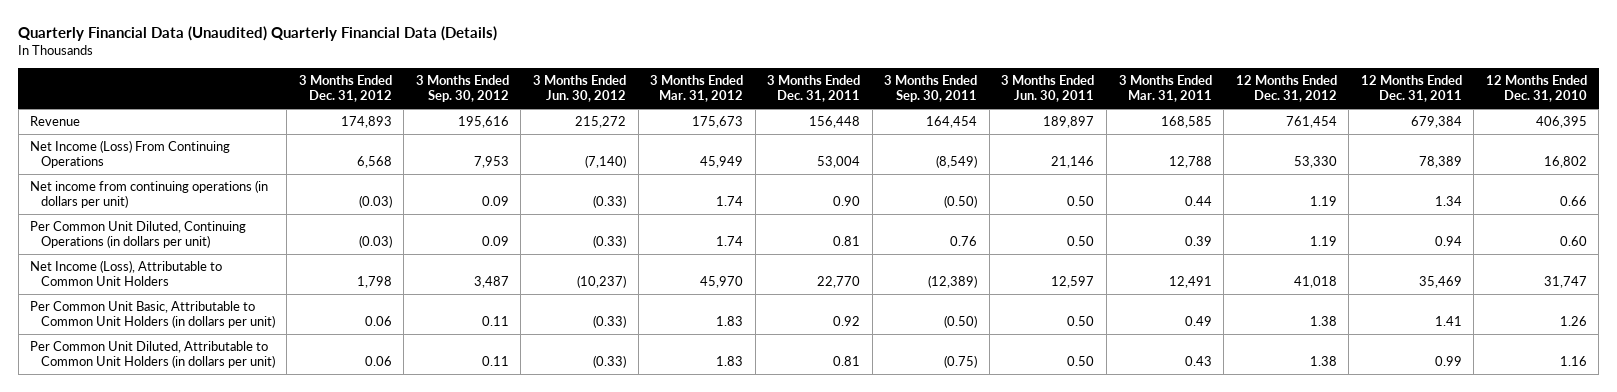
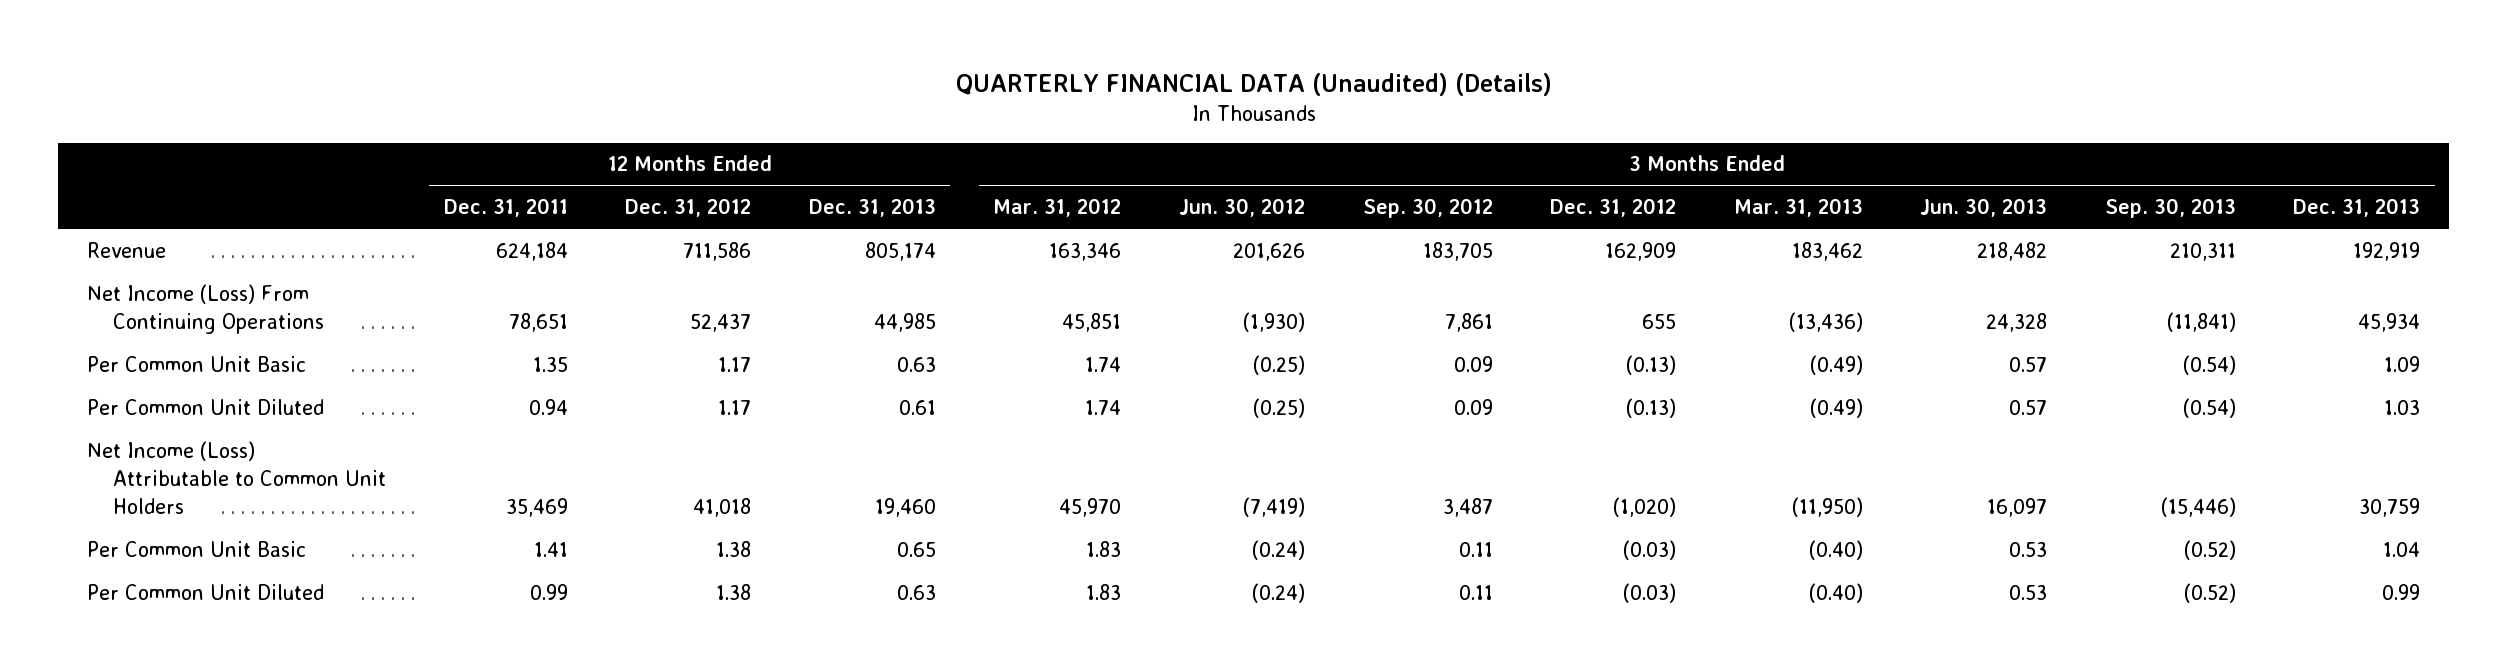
- Quarterly Financial Data (Unaudited) Quarterly Financial Data (Details)
+ QUARTERLY FINANCIAL DATA (Unaudited) (Details)
- | 3 Months Ended Dec. 31, 2012 | 3 Months Ended Sep. 30, 2012 | 3 Months Ended Jun. 30, 2012 | 3 Months Ended Mar. 31, 2012 | 3 Months Ended Dec. 31, 2011 | 3 Months Ended Sep. 30, 2011 | 3 Months Ended Jun. 30, 2011 | 3 Months Ended Mar. 31, 2011 | 12 Months Ended Dec. 31, 2012 | 12 Months Ended Dec. 31, 2011 | 12 Months Ended Dec. 31, 2010
+ | 12 Months Ended Dec. 31, 2011 | 12 Months Ended Dec. 31, 2012 | 12 Months Ended Dec. 31, 2013 | 3 Months Ended Mar. 31, 2012 | 3 Months Ended Jun. 30, 2012 | 3 Months Ended Sep. 30, 2012 | 3 Months Ended Dec. 31, 2012 | 3 Months Ended Mar. 31, 2013 | 3 Months Ended Jun. 30, 2013 | 3 Months Ended Sep. 30, 2013 | 3 Months Ended Dec. 31, 2013
- Revenue | 174,893 | 195,616 | 215,272 | 175,673 | 156,448 | 164,454 | 189,897 | 168,585 | 761,454 | 679,384 | 406,395
- Net Income (Loss) From Continuing Operations | 6,568 | 7,953 | (7,140) | 45,949 | 53,004 | (8,549) | 21,146 | 12,788 | 53,330 | 78,389 | 16,802
- Net income from continuing operations (in dollars per unit) | (0.03) | 0.09 | (0.33) | 1.74 | 0.90 | (0.50) | 0.50 | 0.44 | 1.19 | 1.34 | 0.66
- Per Common Unit Diluted, Continuing Operations (in dollars per unit) | (0.03) | 0.09 | (0.33) | 1.74 | 0.81 | 0.76 | 0.50 | 0.39 | 1.19 | 0.94 | 0.60
- Net Income (Loss), Attributable to Common Unit Holders | 1,798 | 3,487 | (10,237) | 45,970 | 22,770 | (12,389) | 12,597 | 12,491 | 41,018 | 35,469 | 31,747
- Per Common Unit Basic, Attributable to Common Unit Holders (in dollars per unit) | 0.06 | 0.11 | (0.33) | 1.83 | 0.92 | (0.50) | 0.50 | 0.49 | 1.38 | 1.41 | 1.26
- Per Common Unit Diluted, Attributable to Common Unit Holders (in dollars per unit) | 0.06 | 0.11 | (0.33) | 1.83 | 0.81 | (0.75) | 0.50 | 0.43 | 1.38 | 0.99 | 1.16
+ Revenue | 624,184 | 711,586 | 805,174 | 163,346 | 201,626 | 183,705 | 162,909 | 183,462 | 218,482 | 210,311 | 192,919
+ Net Income (Loss) From Continuing Operations | 78,651 | 52,437 | 44,985 | 45,851 | (1,930) | 7,861 | 655 | (13,436) | 24,328 | (11,841) | 45,934
+ Per Common Unit Basic | 1.35 | 1.17 | 0.63 | 1.74 | (0.25) | 0.09 | (0.13) | (0.49) | 0.57 | (0.54) | 1.09
+ Per Common Unit Diluted | 0.94 | 1.17 | 0.61 | 1.74 | (0.25) | 0.09 | (0.13) | (0.49) | 0.57 | (0.54) | 1.03
+ Net Income (Loss) Attributable to Common Unit Holders | 35,469 | 41,018 | 19,460 | 45,970 | (7,419) | 3,487 | (1,020) | (11,950) | 16,097 | (15,446) | 30,759
+ Per Common Unit Basic | 1.41 | 1.38 | 0.65 | 1.83 | (0.24) | 0.11 | (0.03) | (0.40) | 0.53 | (0.52) | 1.04
+ Per Common Unit Diluted | 0.99 | 1.38 | 0.63 | 1.83 | (0.24) | 0.11 | (0.03) | (0.40) | 0.53 | (0.52) | 0.99

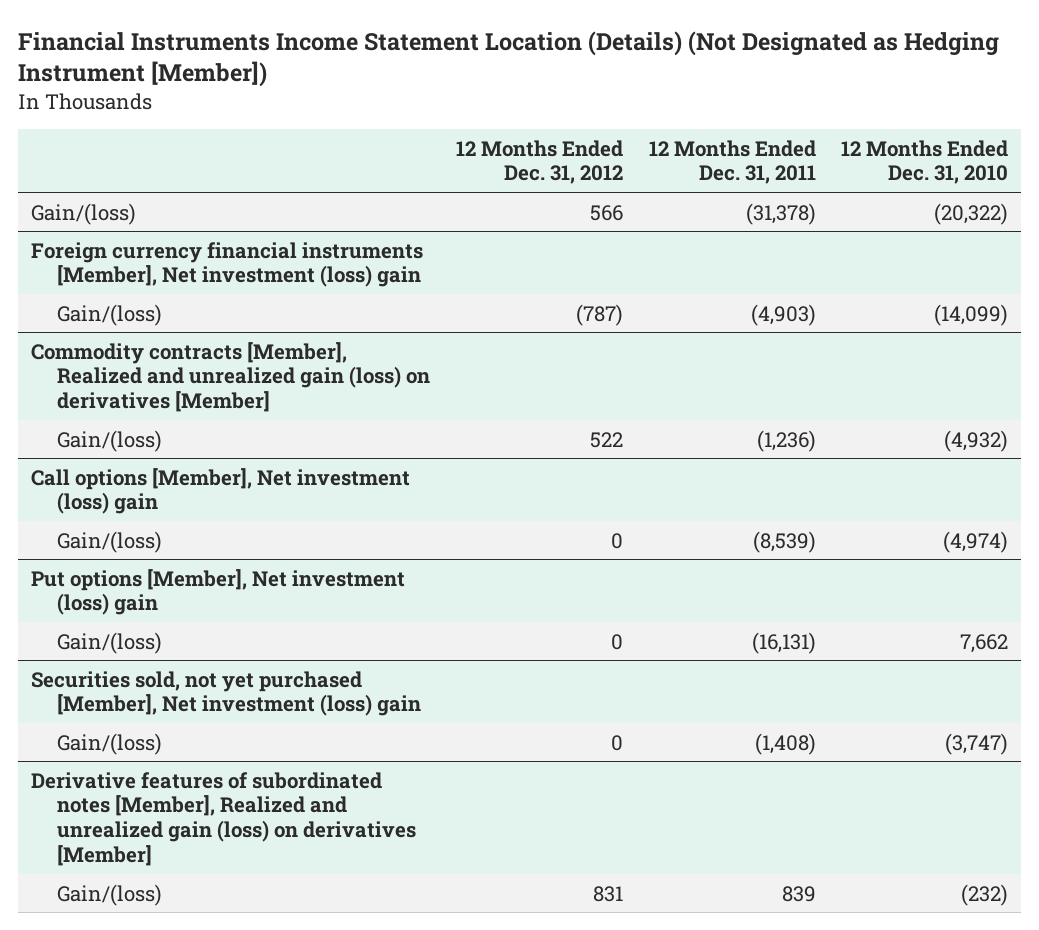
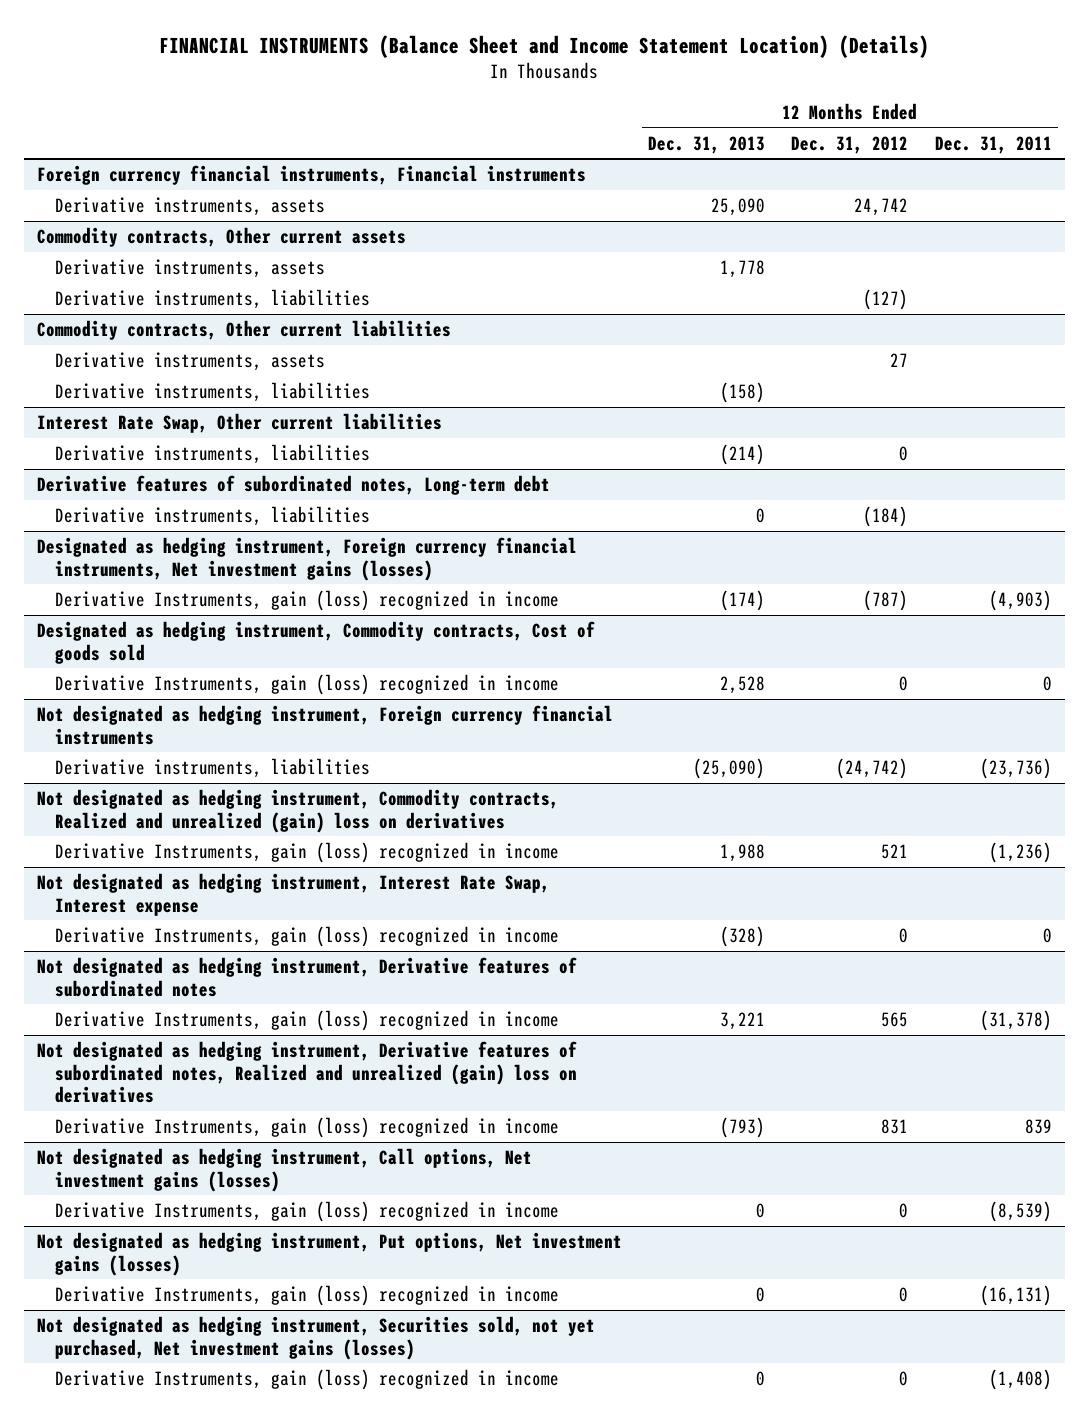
- Financial Instruments Income Statement Location (Details) (Not Designated as Hedging Instrument [Member])
+ FINANCIAL INSTRUMENTS (Balance Sheet and Income Statement Location) (Details)
- | 12 Months Ended Dec. 31, 2012 | 12 Months Ended Dec. 31, 2011 | 12 Months Ended Dec. 31, 2010
+ | 12 Months Ended Dec. 31, 2013 | 12 Months Ended Dec. 31, 2012 | 12 Months Ended Dec. 31, 2011
- Gain/(loss) | 566 | (31,378) | (20,322)
- Foreign currency financial instruments [Member], Net investment (loss) gain
- Gain/(loss) | (787) | (4,903) | (14,099)
- Commodity contracts [Member], Realized and unrealized gain (loss) on derivatives [Member]
- Gain/(loss) | 522 | (1,236) | (4,932)
- Call options [Member], Net investment (loss) gain
- Gain/(loss) | 0 | (8,539) | (4,974)
- Put options [Member], Net investment (loss) gain
- Gain/(loss) | 0 | (16,131) | 7,662
- Securities sold, not yet purchased [Member], Net investment (loss) gain
- Gain/(loss) | 0 | (1,408) | (3,747)
- Derivative features of subordinated notes [Member], Realized and unrealized gain (loss) on derivatives [Member]
- Gain/(loss) | 831 | 839 | (232)
+ Foreign currency financial instruments, Financial instruments
+ Derivative instruments, assets | 25,090 | 24,742 |
+ Commodity contracts, Other current assets
+ Derivative instruments, assets | 1,778 | |
+ Derivative instruments, liabilities | | (127) |
+ Commodity contracts, Other current liabilities
+ Derivative instruments, assets | | 27 |
+ Derivative instruments, liabilities | (158) | |
+ Interest Rate Swap, Other current liabilities
+ Derivative instruments, liabilities | (214) | 0 |
+ Derivative features of subordinated notes, Long-term debt
+ Derivative instruments, liabilities | 0 | (184) |
+ Designated as hedging instrument, Foreign currency financial instruments, Net investment gains (losses)
+ Derivative Instruments, gain (loss) recognized in income | (174) | (787) | (4,903)
+ Designated as hedging instrument, Commodity contracts, Cost of goods sold
+ Derivative Instruments, gain (loss) recognized in income | 2,528 | 0 | 0
+ Not designated as hedging instrument, Foreign currency financial instruments
+ Derivative instruments, liabilities | (25,090) | (24,742) | (23,736)
+ Not designated as hedging instrument, Commodity contracts, Realized and unrealized (gain) loss on derivatives
+ Derivative Instruments, gain (loss) recognized in income | 1,988 | 521 | (1,236)
+ Not designated as hedging instrument, Interest Rate Swap, Interest expense
+ Derivative Instruments, gain (loss) recognized in income | (328) | 0 | 0
+ Not designated as hedging instrument, Derivative features of subordinated notes
+ Derivative Instruments, gain (loss) recognized in income | 3,221 | 565 | (31,378)
+ Not designated as hedging instrument, Derivative features of subordinated notes, Realized and unrealized (gain) loss on derivatives
+ Derivative Instruments, gain (loss) recognized in income | (793) | 831 | 839
+ Not designated as hedging instrument, Call options, Net investment gains (losses)
+ Derivative Instruments, gain (loss) recognized in income | 0 | 0 | (8,539)
+ Not designated as hedging instrument, Put options, Net investment gains (losses)
+ Derivative Instruments, gain (loss) recognized in income | 0 | 0 | (16,131)
+ Not designated as hedging instrument, Securities sold, not yet purchased, Net investment gains (losses)
+ Derivative Instruments, gain (loss) recognized in income | 0 | 0 | (1,408)

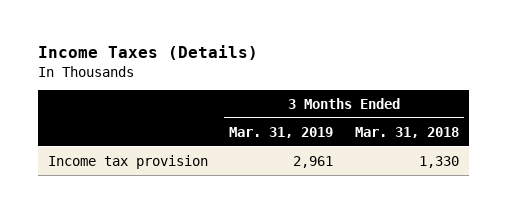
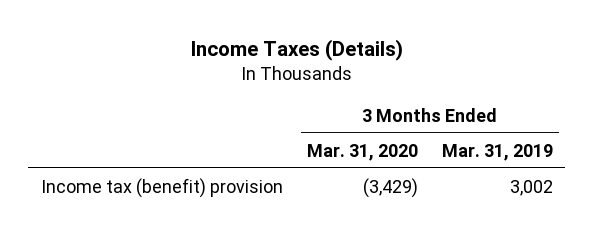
- | 3 Months Ended Mar. 31, 2019 | 3 Months Ended Mar. 31, 2018
+ | 3 Months Ended Mar. 31, 2020 | 3 Months Ended Mar. 31, 2019
- Income tax provision | 2,961 | 1,330
+ Income tax (benefit) provision | (3,429) | 3,002

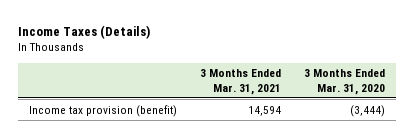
- | 3 Months Ended Mar. 31, 2020 | 3 Months Ended Mar. 31, 2019
+ | 3 Months Ended Mar. 31, 2021 | 3 Months Ended Mar. 31, 2020
- Income tax (benefit) provision | (3,429) | 3,002
+ Income tax provision (benefit) | 14,594 | (3,444)

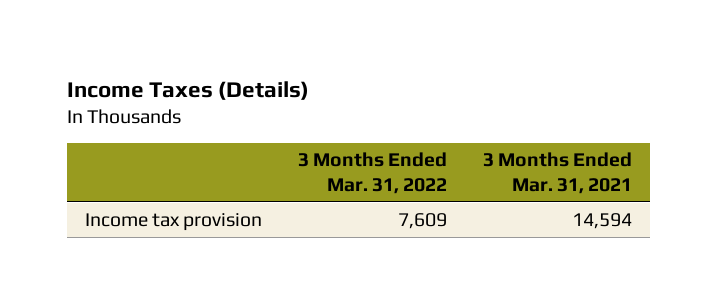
- | 3 Months Ended Mar. 31, 2021 | 3 Months Ended Mar. 31, 2020
+ | 3 Months Ended Mar. 31, 2022 | 3 Months Ended Mar. 31, 2021
- Income tax provision (benefit) | 14,594 | (3,444)
+ Income tax provision | 7,609 | 14,594

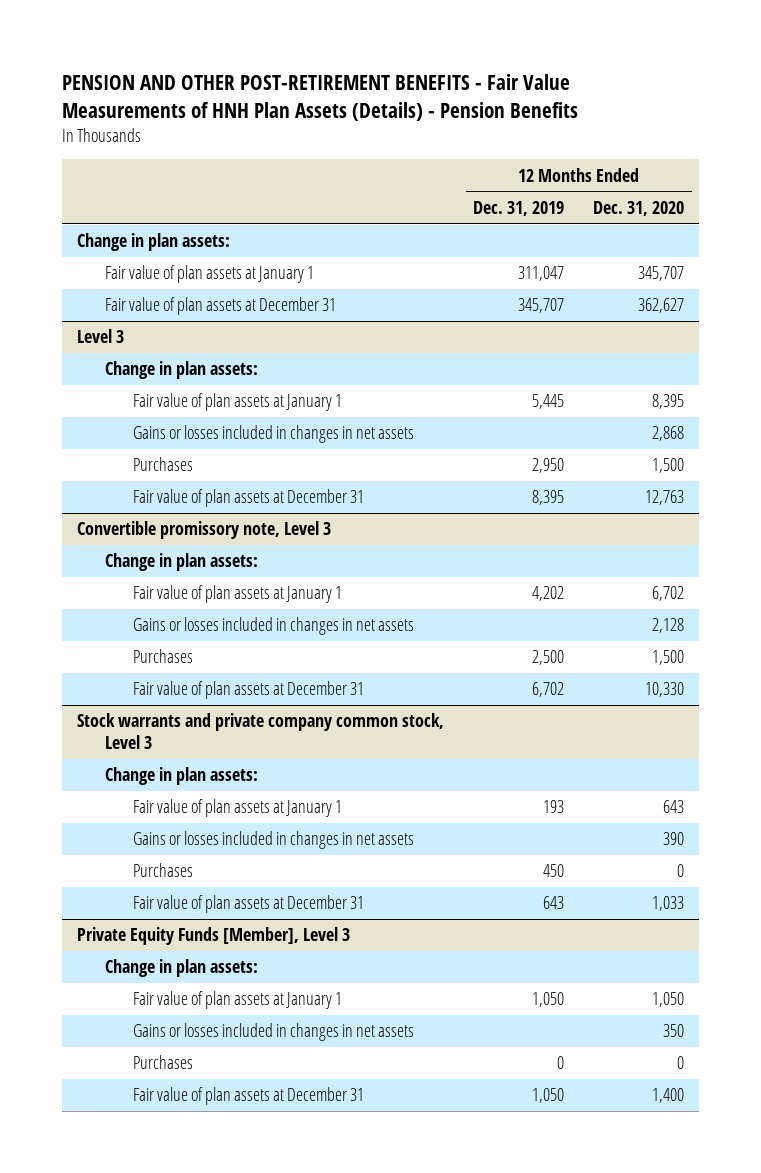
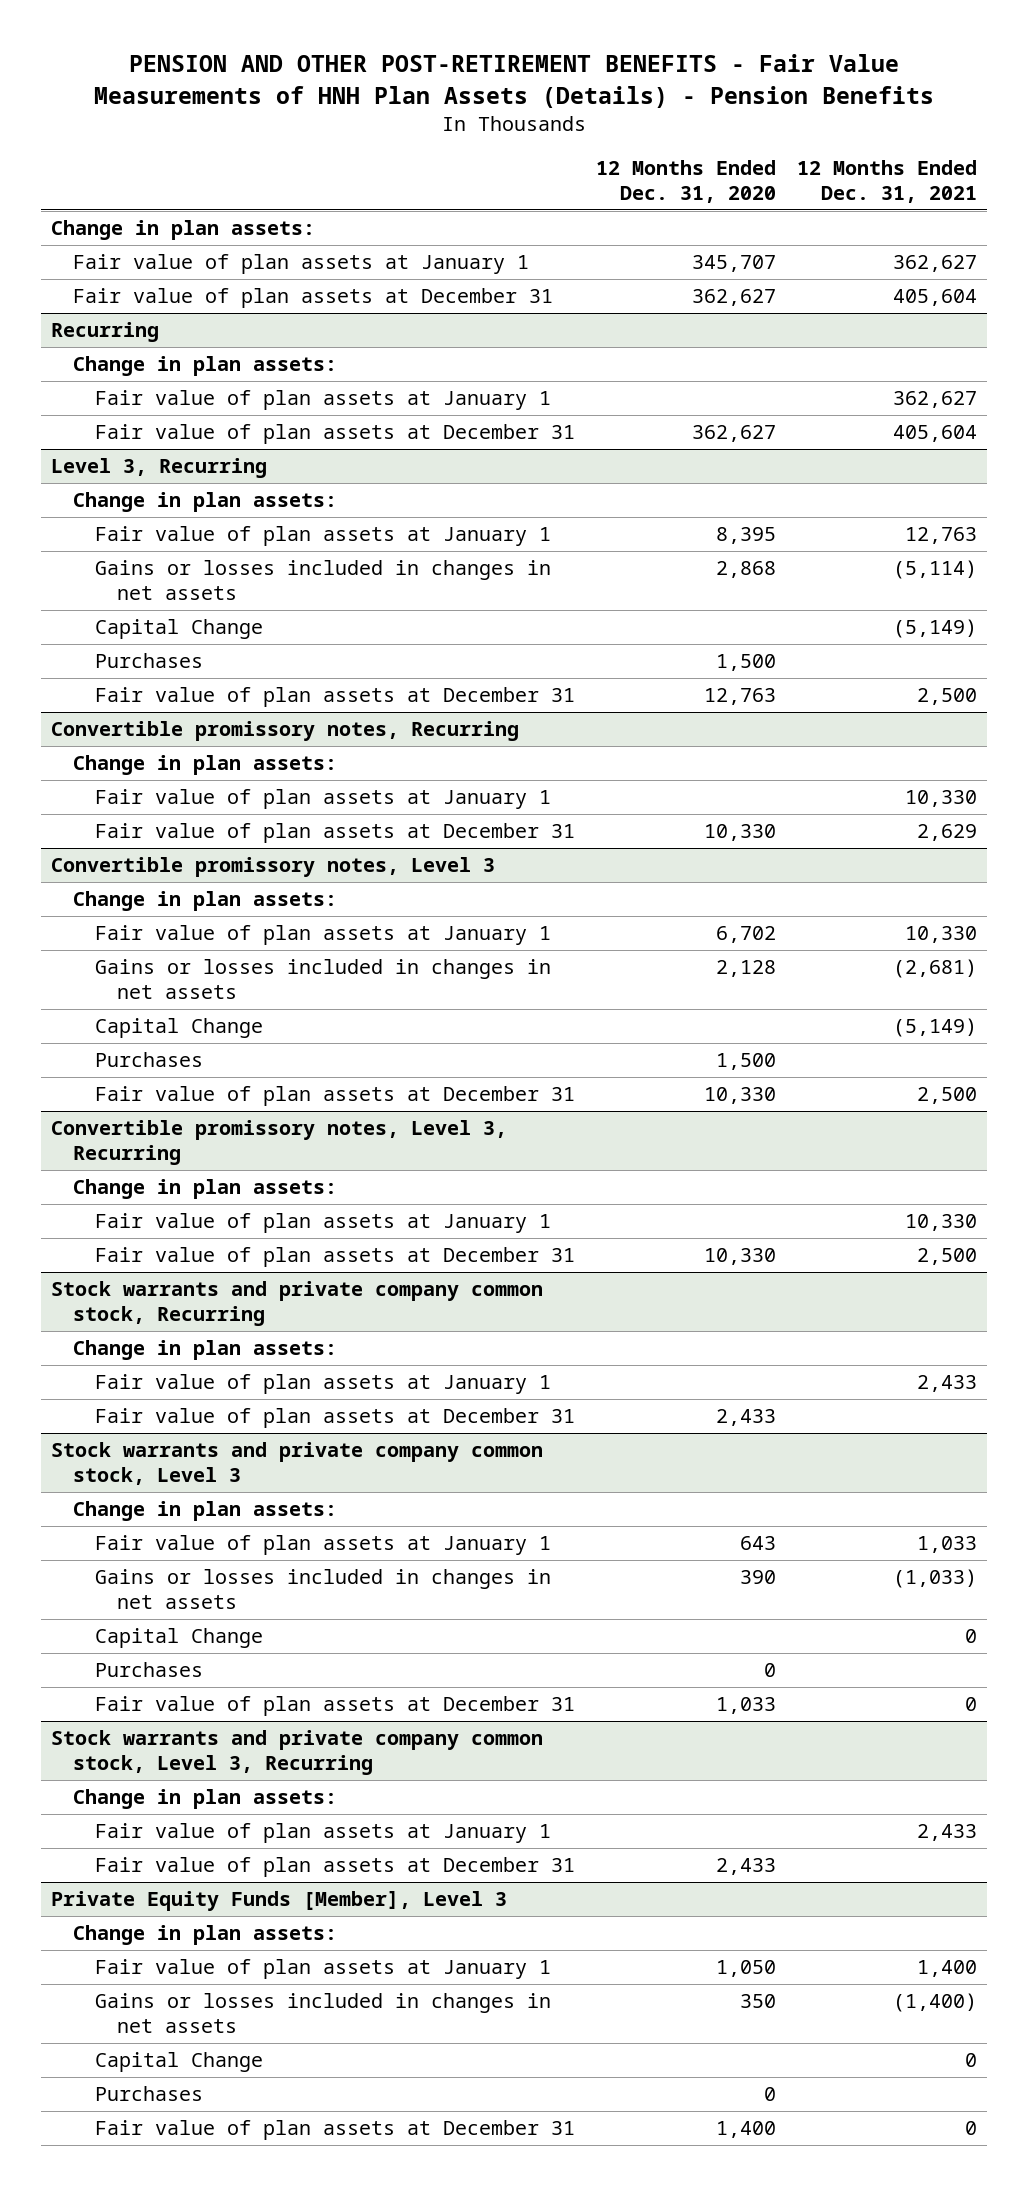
- | 12 Months Ended Dec. 31, 2019 | 12 Months Ended Dec. 31, 2020
+ | 12 Months Ended Dec. 31, 2020 | 12 Months Ended Dec. 31, 2021
- Level 3
+ Recurring
+ Fair value of plan assets at January 1 | | 362,627
+ Fair value of plan assets at December 31 | 362,627 | 405,604
+ Level 3, Recurring
+ Change in plan assets:
+ Capital Change | | (5,149)
- Convertible promissory note, Level 3
+ Convertible promissory notes, Recurring
+ Fair value of plan assets at January 1 | | 10,330
+ Fair value of plan assets at December 31 | 10,330 | 2,629
+ Convertible promissory notes, Level 3
+ Change in plan assets:
+ Capital Change | | (5,149)
+ Convertible promissory notes, Level 3, Recurring
+ Change in plan assets:
+ Fair value of plan assets at January 1 | | 10,330
+ Fair value of plan assets at December 31 | 10,330 | 2,500
+ Stock warrants and private company common stock, Recurring
+ Change in plan assets:
+ Fair value of plan assets at January 1 | | 2,433
+ Fair value of plan assets at December 31 | 2,433 |
@ Stock warrants and private company common stock, Level 3
+ Capital Change | | 0
+ Stock warrants and private company common stock, Level 3, Recurring
+ Change in plan assets:
+ Fair value of plan assets at January 1 | | 2,433
+ Fair value of plan assets at December 31 | 2,433 |
@ Private Equity Funds [Member], Level 3
+ Capital Change | | 0

